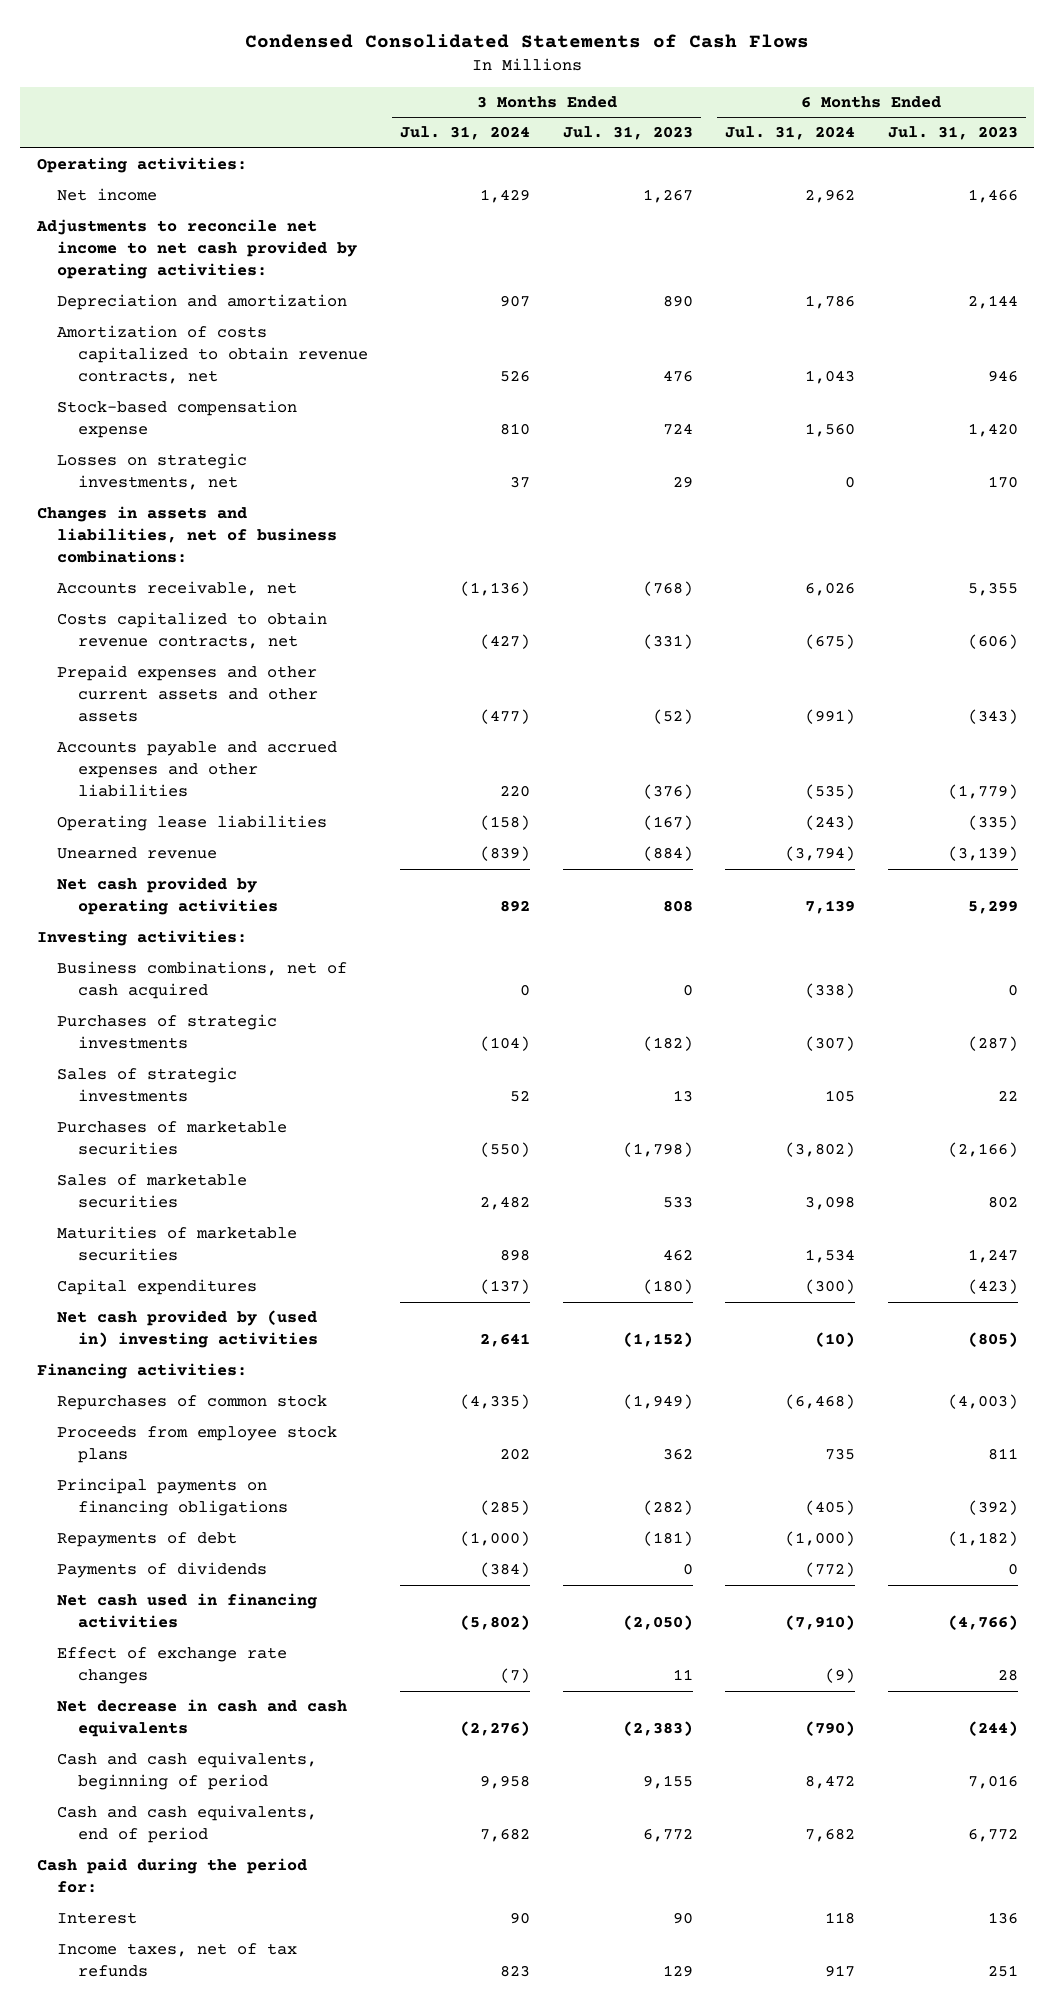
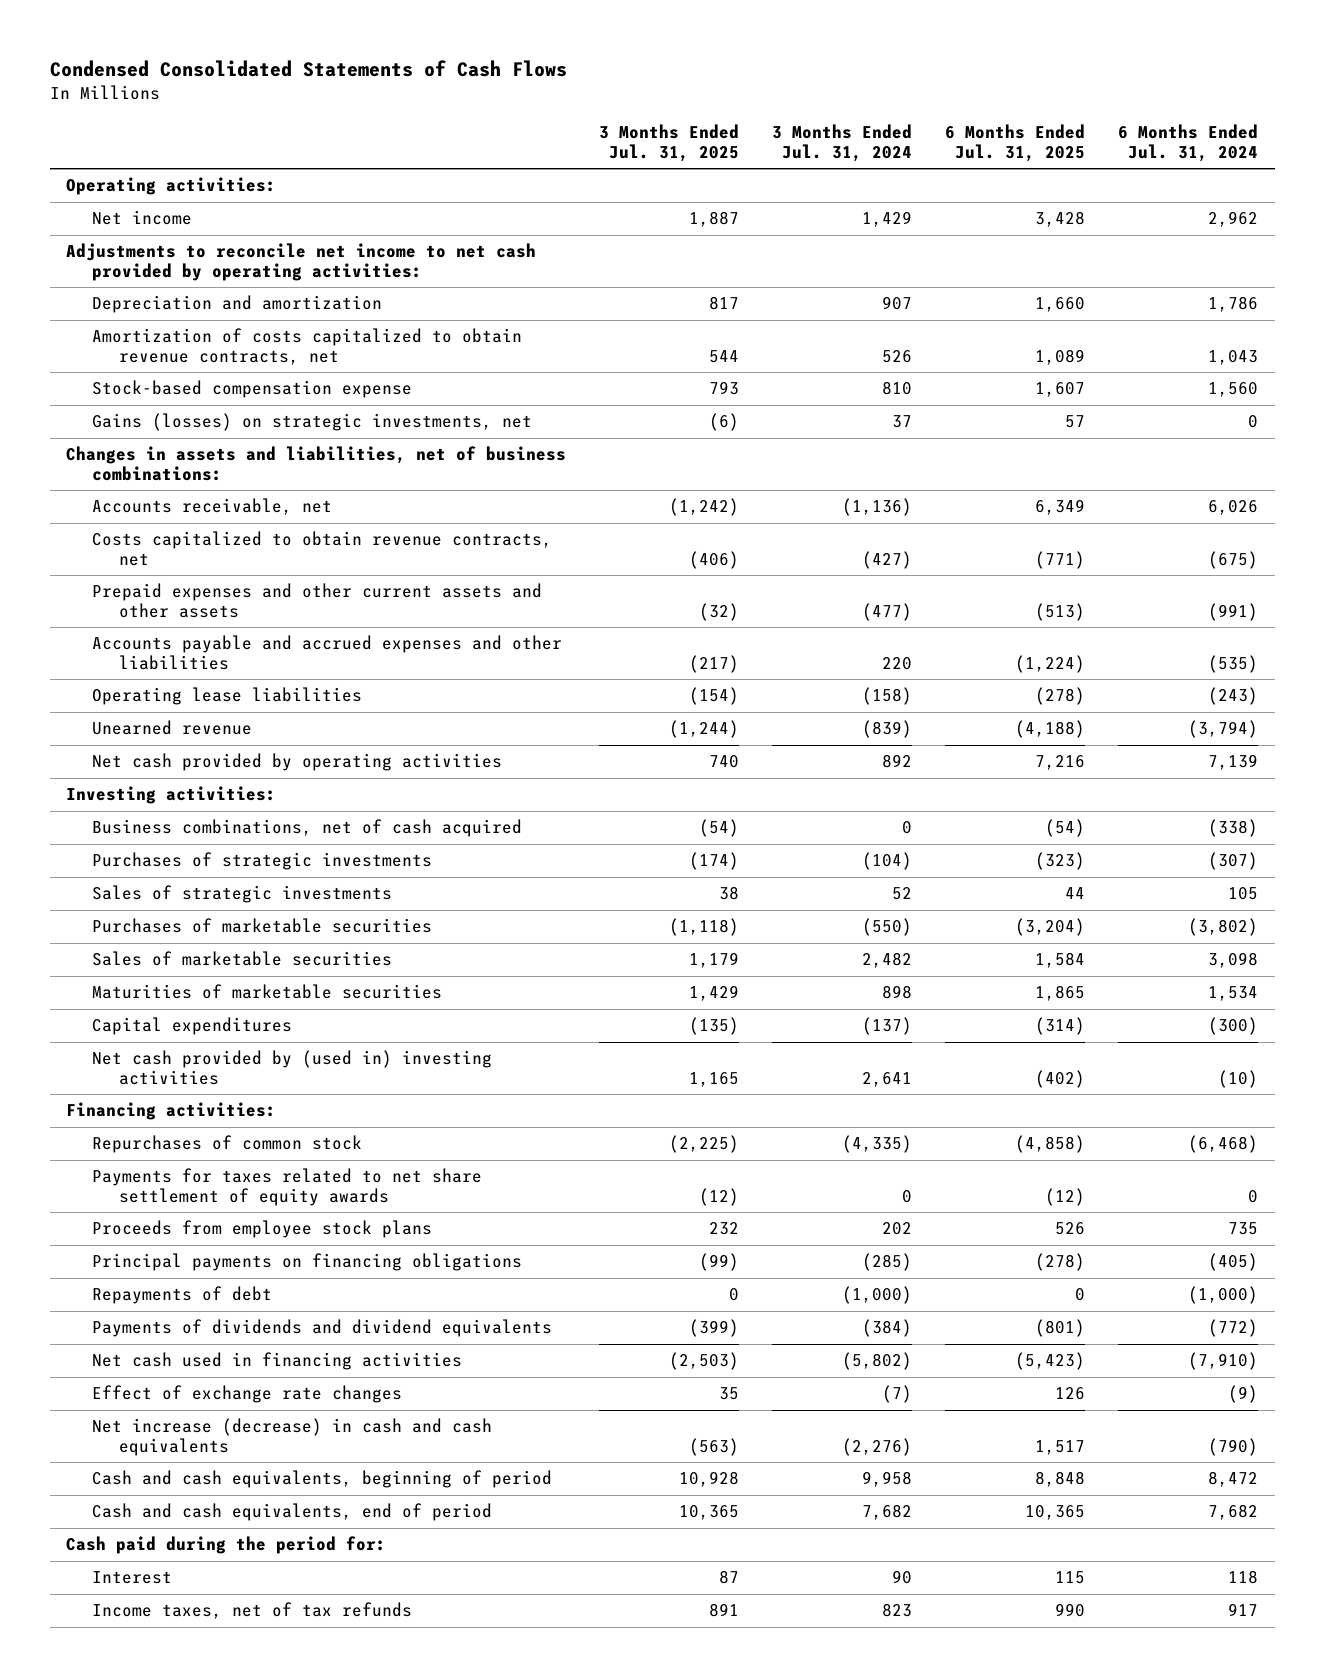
- | 3 Months Ended Jul. 31, 2024 | 3 Months Ended Jul. 31, 2023 | 6 Months Ended Jul. 31, 2024 | 6 Months Ended Jul. 31, 2023
+ | 3 Months Ended Jul. 31, 2025 | 3 Months Ended Jul. 31, 2024 | 6 Months Ended Jul. 31, 2025 | 6 Months Ended Jul. 31, 2024
- Losses on strategic investments, net | 37 | 29 | 0 | 170
+ Gains (losses) on strategic investments, net | (6) | 37 | 57 | 0
+ Payments for taxes related to net share settlement of equity awards | (12) | 0 | (12) | 0
- Payments of dividends | (384) | 0 | (772) | 0
+ Payments of dividends and dividend equivalents | (399) | (384) | (801) | (772)
- Net decrease in cash and cash equivalents | (2,276) | (2,383) | (790) | (244)
+ Net increase (decrease) in cash and cash equivalents | (563) | (2,276) | 1,517 | (790)

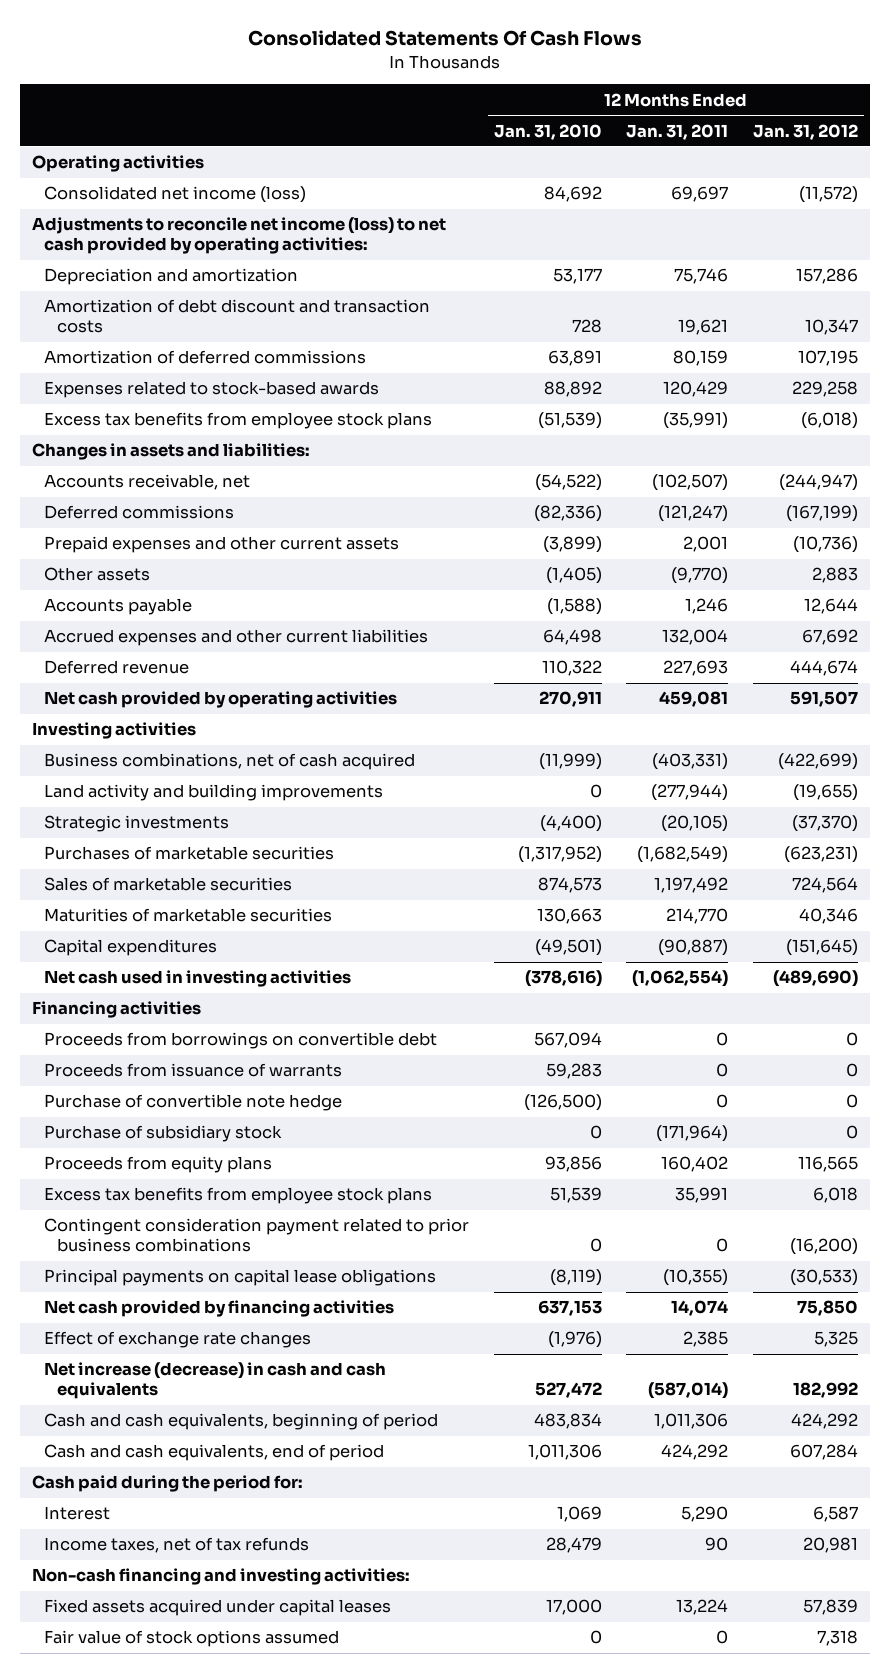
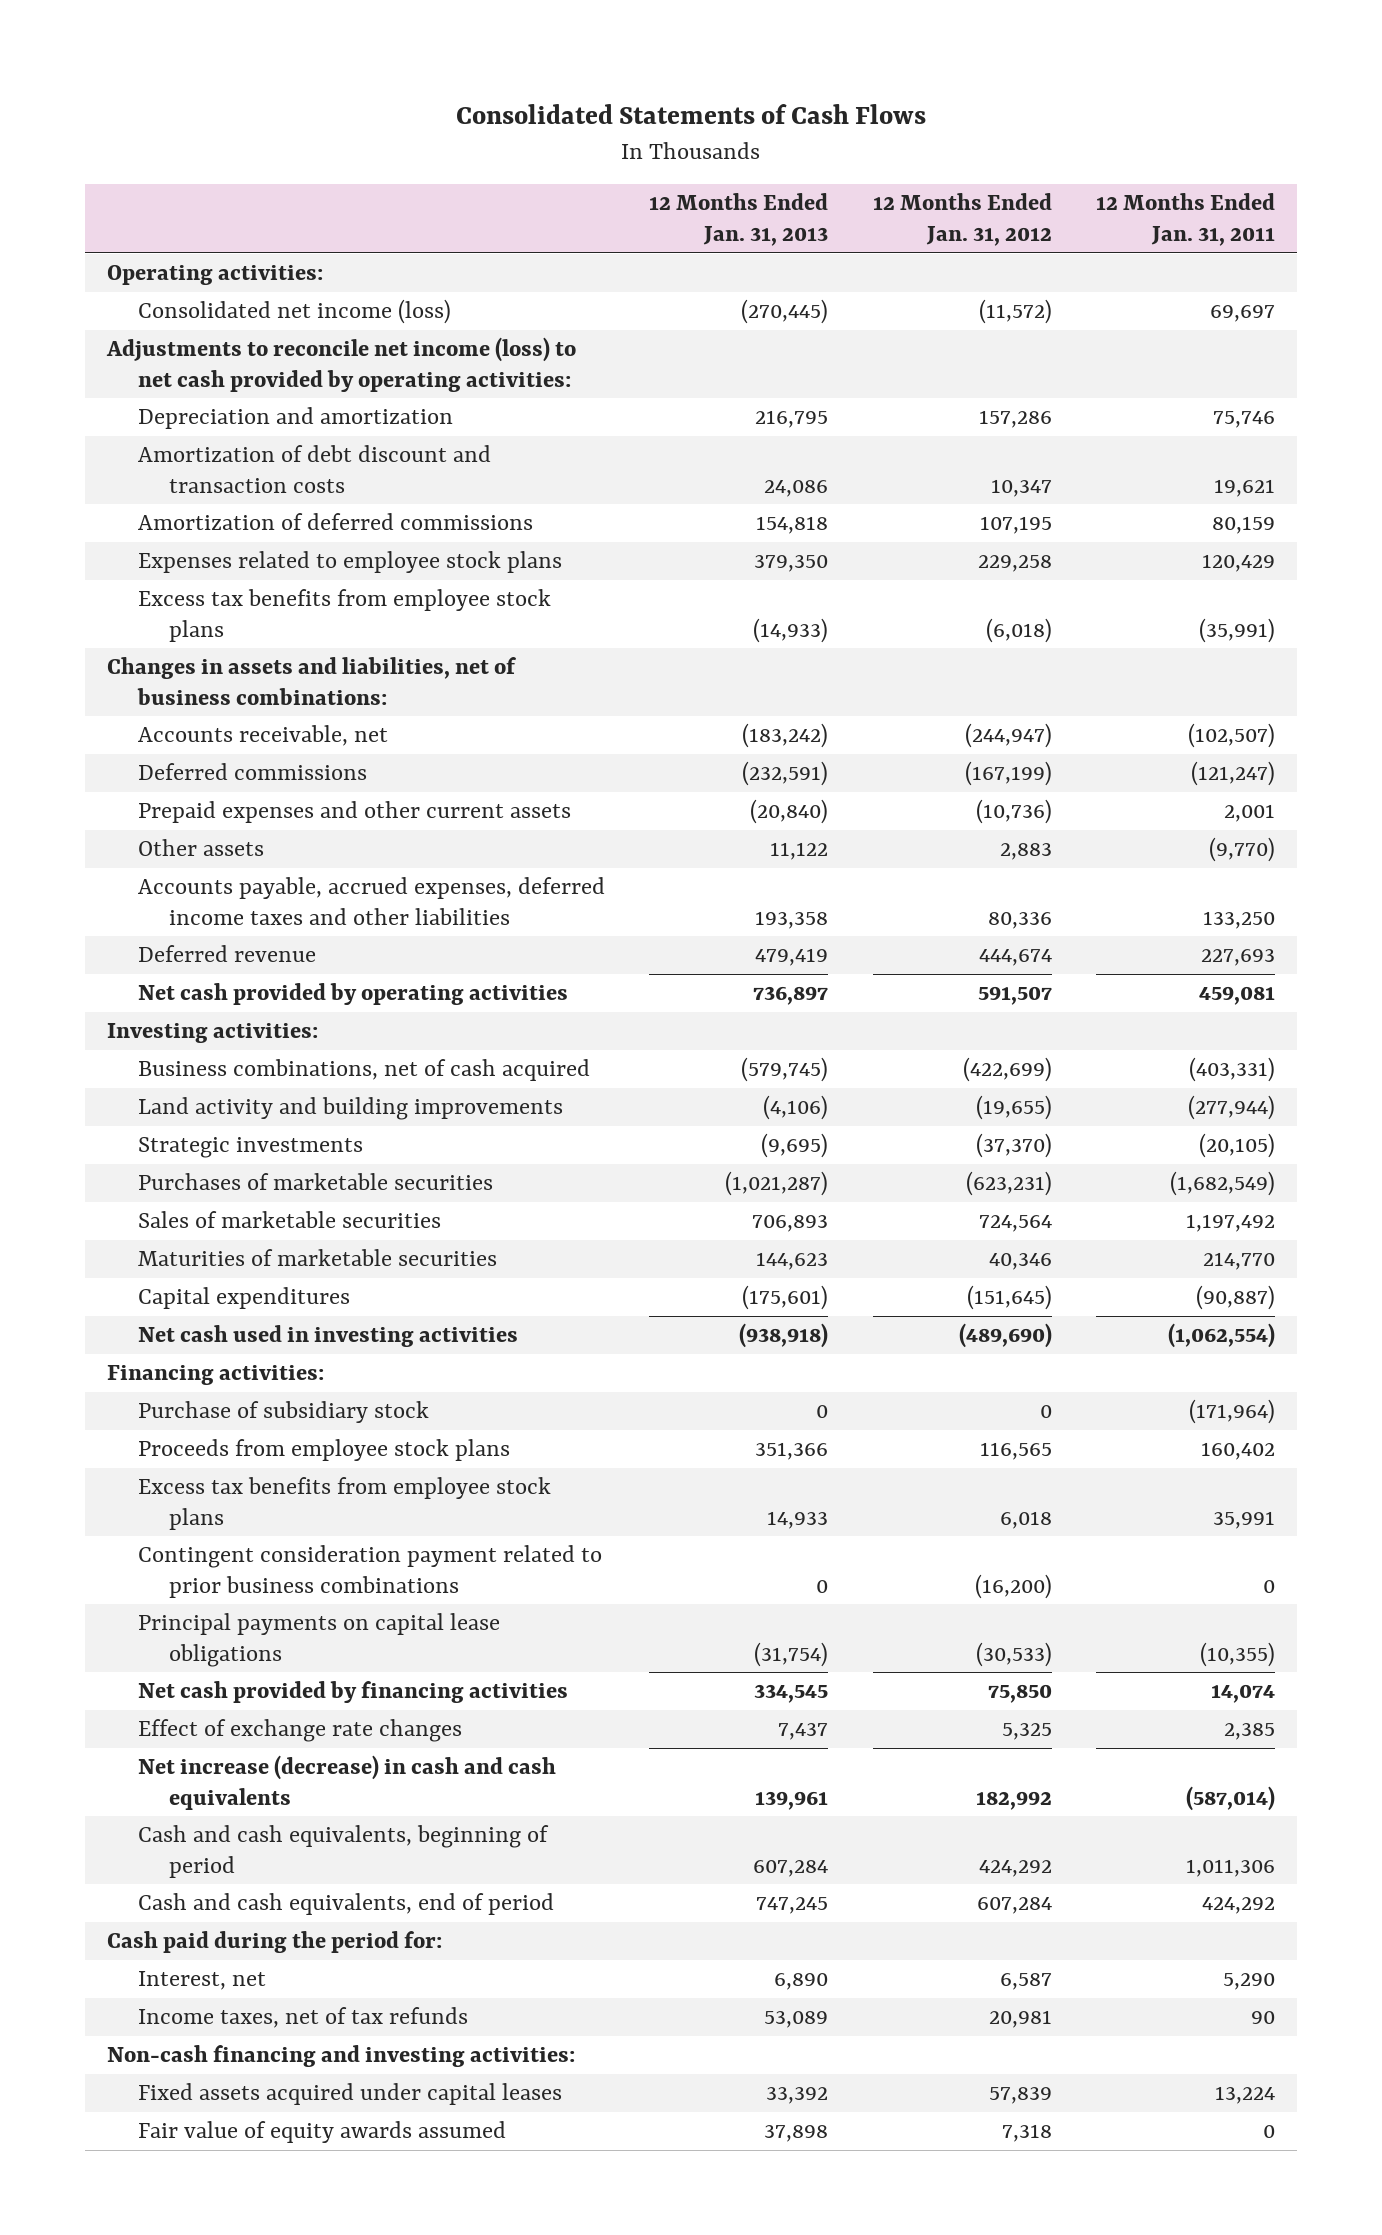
- Consolidated Statements Of Cash Flows
+ Consolidated Statements of Cash Flows
- | 12 Months Ended Jan. 31, 2010 | 12 Months Ended Jan. 31, 2011 | 12 Months Ended Jan. 31, 2012
+ | 12 Months Ended Jan. 31, 2013 | 12 Months Ended Jan. 31, 2012 | 12 Months Ended Jan. 31, 2011
- Operating activities
+ Operating activities:
- Expenses related to stock-based awards | 88,892 | 120,429 | 229,258
+ Expenses related to employee stock plans | 379,350 | 229,258 | 120,429
- Changes in assets and liabilities:
+ Changes in assets and liabilities, net of business combinations:
- Accounts payable | (1,588) | 1,246 | 12,644
- Accrued expenses and other current liabilities | 64,498 | 132,004 | 67,692
+ Accounts payable, accrued expenses, deferred income taxes and other liabilities | 193,358 | 80,336 | 133,250
- Investing activities
+ Investing activities:
- Financing activities
- Proceeds from borrowings on convertible debt | 567,094 | 0 | 0
- Proceeds from issuance of warrants | 59,283 | 0 | 0
- Purchase of convertible note hedge | (126,500) | 0 | 0
+ Financing activities:
- Proceeds from equity plans | 93,856 | 160,402 | 116,565
+ Proceeds from employee stock plans | 351,366 | 116,565 | 160,402
- Interest | 1,069 | 5,290 | 6,587
+ Interest, net | 6,890 | 6,587 | 5,290
- Fair value of stock options assumed | 0 | 0 | 7,318
+ Fair value of equity awards assumed | 37,898 | 7,318 | 0

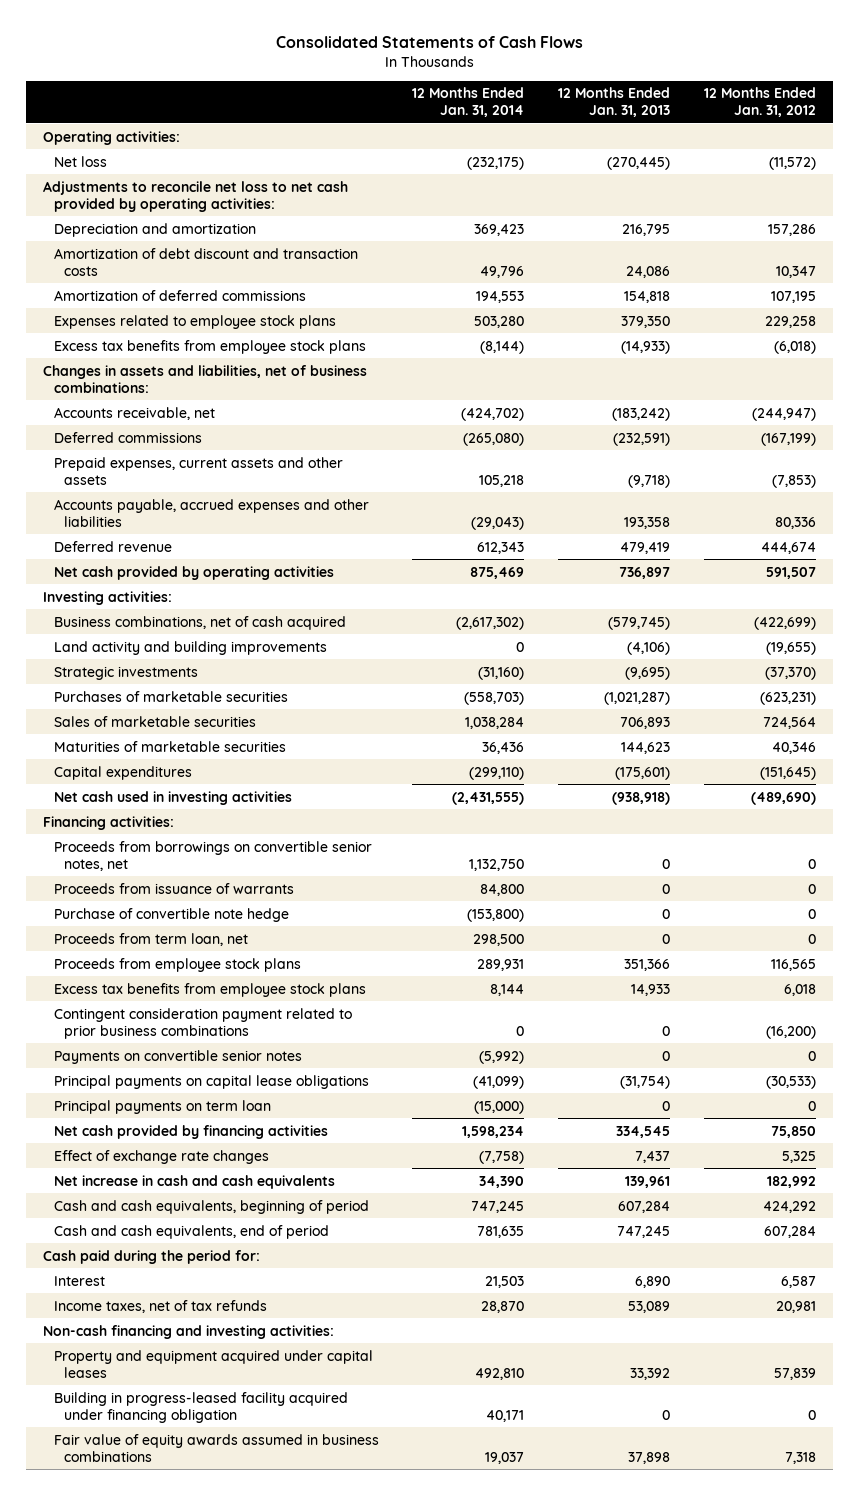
- | 12 Months Ended Jan. 31, 2013 | 12 Months Ended Jan. 31, 2012 | 12 Months Ended Jan. 31, 2011
+ | 12 Months Ended Jan. 31, 2014 | 12 Months Ended Jan. 31, 2013 | 12 Months Ended Jan. 31, 2012
- Consolidated net income (loss) | (270,445) | (11,572) | 69,697
- Adjustments to reconcile net income (loss) to net cash provided by operating activities:
+ Net loss | (232,175) | (270,445) | (11,572)
+ Adjustments to reconcile net loss to net cash provided by operating activities:
- Prepaid expenses and other current assets | (20,840) | (10,736) | 2,001
- Other assets | 11,122 | 2,883 | (9,770)
- Accounts payable, accrued expenses, deferred income taxes and other liabilities | 193,358 | 80,336 | 133,250
+ Prepaid expenses, current assets and other assets | 105,218 | (9,718) | (7,853)
+ Accounts payable, accrued expenses and other liabilities | (29,043) | 193,358 | 80,336
- Purchase of subsidiary stock | 0 | 0 | (171,964)
+ Proceeds from borrowings on convertible senior notes, net | 1,132,750 | 0 | 0
+ Proceeds from issuance of warrants | 84,800 | 0 | 0
+ Purchase of convertible note hedge | (153,800) | 0 | 0
+ Proceeds from term loan, net | 298,500 | 0 | 0
+ Payments on convertible senior notes | (5,992) | 0 | 0
+ Principal payments on term loan | (15,000) | 0 | 0
- Net increase (decrease) in cash and cash equivalents | 139,961 | 182,992 | (587,014)
+ Net increase in cash and cash equivalents | 34,390 | 139,961 | 182,992
- Interest, net | 6,890 | 6,587 | 5,290
+ Interest | 21,503 | 6,890 | 6,587
- Fixed assets acquired under capital leases | 33,392 | 57,839 | 13,224
- Fair value of equity awards assumed | 37,898 | 7,318 | 0
+ Property and equipment acquired under capital leases | 492,810 | 33,392 | 57,839
+ Building in progress-leased facility acquired under financing obligation | 40,171 | 0 | 0
+ Fair value of equity awards assumed in business combinations | 19,037 | 37,898 | 7,318

